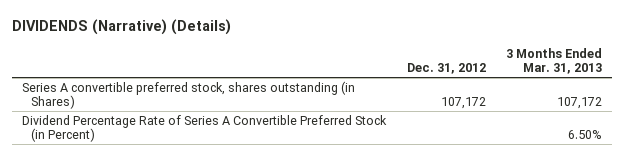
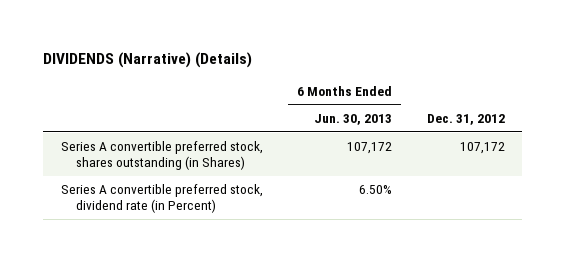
- | Dec. 31, 2012 | 3 Months Ended Mar. 31, 2013
+ | 6 Months Ended Jun. 30, 2013 | Dec. 31, 2012
- Dividend Percentage Rate of Series A Convertible Preferred Stock (in Percent) | | 6.50%
+ Series A convertible preferred stock, dividend rate (in Percent) | 6.50% |

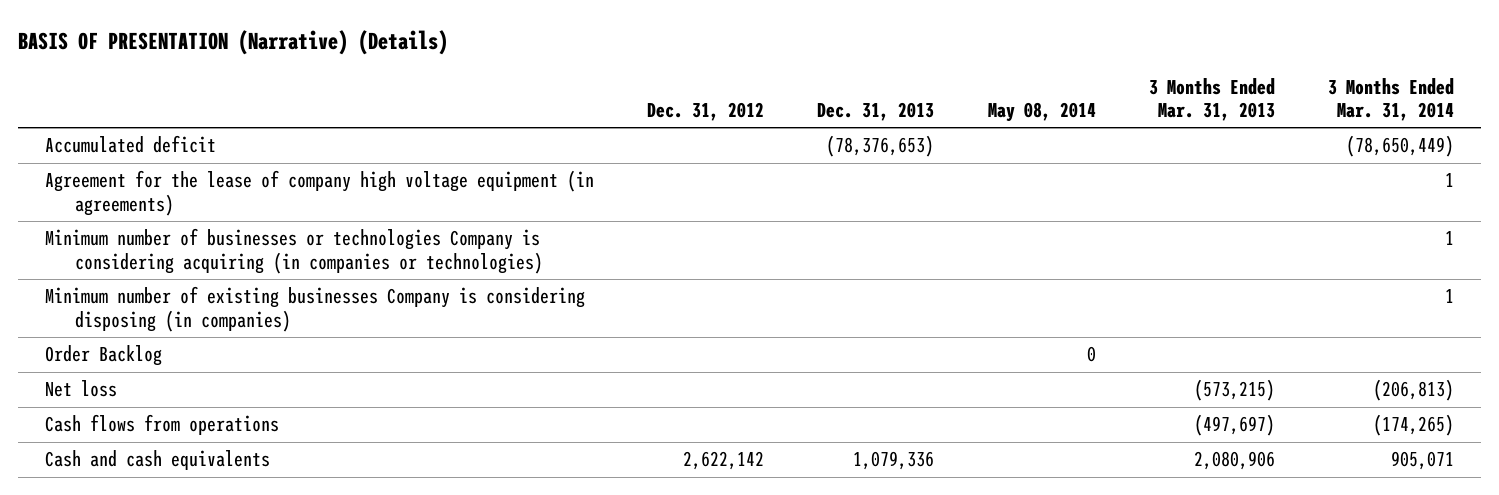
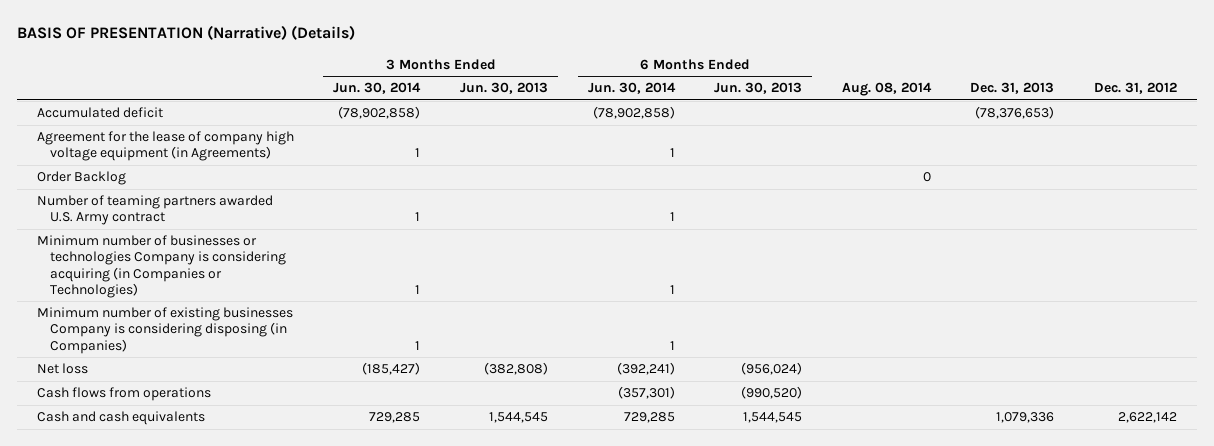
- | Dec. 31, 2012 | Dec. 31, 2013 | May 08, 2014 | 3 Months Ended Mar. 31, 2013 | 3 Months Ended Mar. 31, 2014
+ | 3 Months Ended Jun. 30, 2014 | 3 Months Ended Jun. 30, 2013 | 6 Months Ended Jun. 30, 2014 | 6 Months Ended Jun. 30, 2013 | Aug. 08, 2014 | Dec. 31, 2013 | Dec. 31, 2012
- Agreement for the lease of company high voltage equipment (in agreements) | | | | | 1
- Minimum number of businesses or technologies Company is considering acquiring (in companies or technologies) | | | | | 1
- Minimum number of existing businesses Company is considering disposing (in companies) | | | | | 1
+ Agreement for the lease of company high voltage equipment (in Agreements) | 1 | | 1 | | | |
+ Number of teaming partners awarded U.S. Army contract | 1 | | 1 | | | |
+ Minimum number of businesses or technologies Company is considering acquiring (in Companies or Technologies) | 1 | | 1 | | | |
+ Minimum number of existing businesses Company is considering disposing (in Companies) | 1 | | 1 | | | |

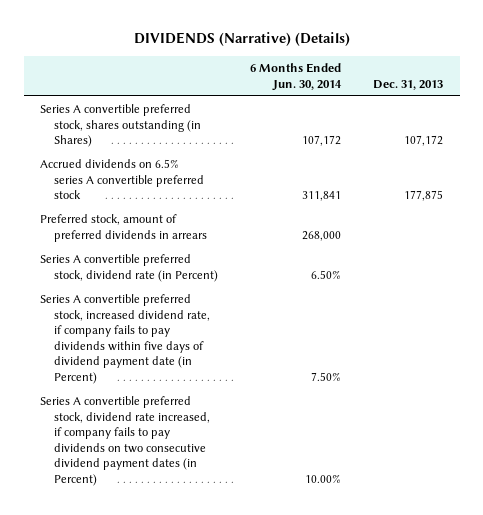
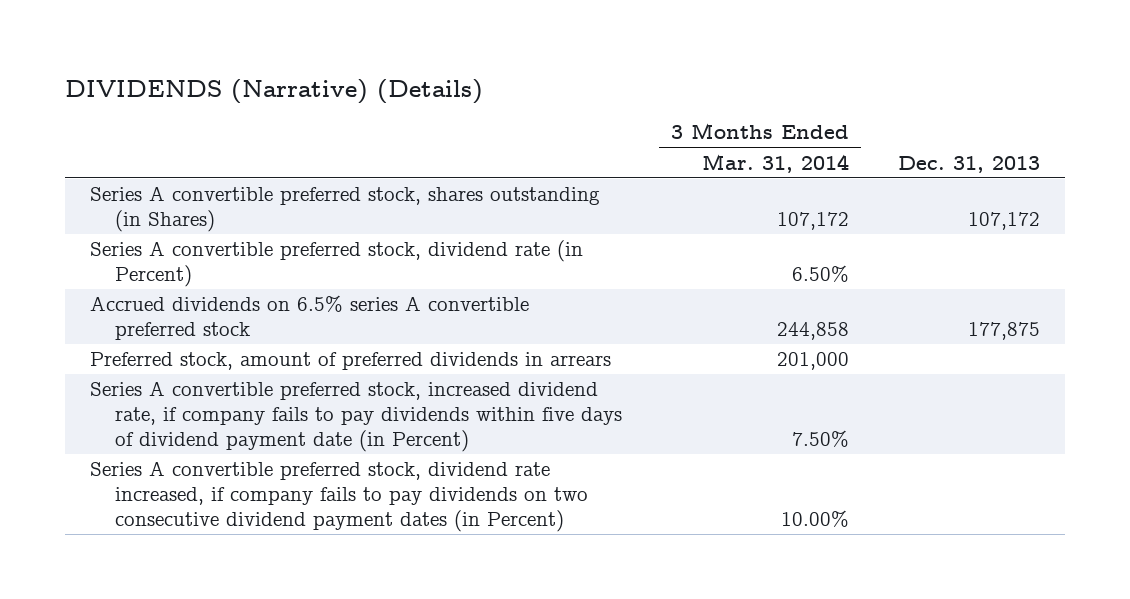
- | 6 Months Ended Jun. 30, 2014 | Dec. 31, 2013
+ | 3 Months Ended Mar. 31, 2014 | Dec. 31, 2013
moved up: Series A convertible preferred stock, dividend rate (in Percent) | 6.50% |

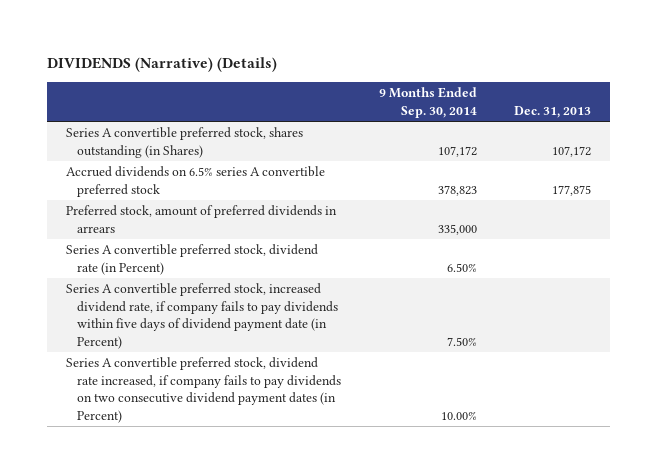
- | 3 Months Ended Mar. 31, 2014 | Dec. 31, 2013
+ | 9 Months Ended Sep. 30, 2014 | Dec. 31, 2013
moved down: Series A convertible preferred stock, dividend rate (in Percent) | 6.50% |

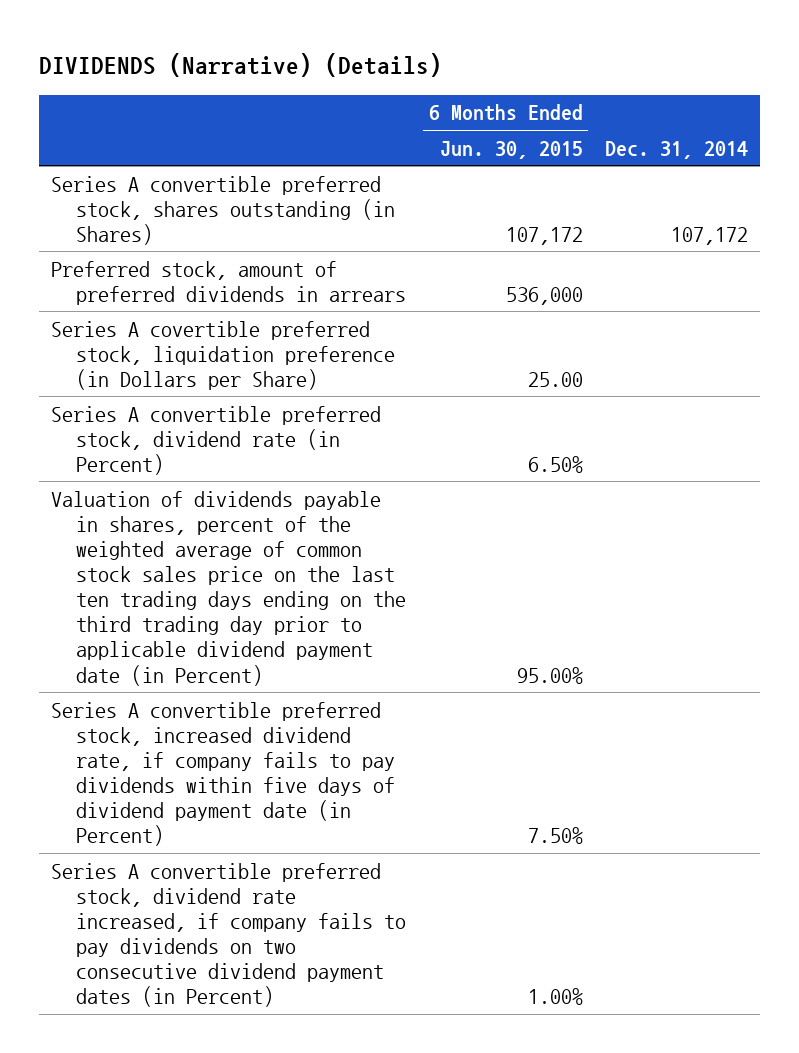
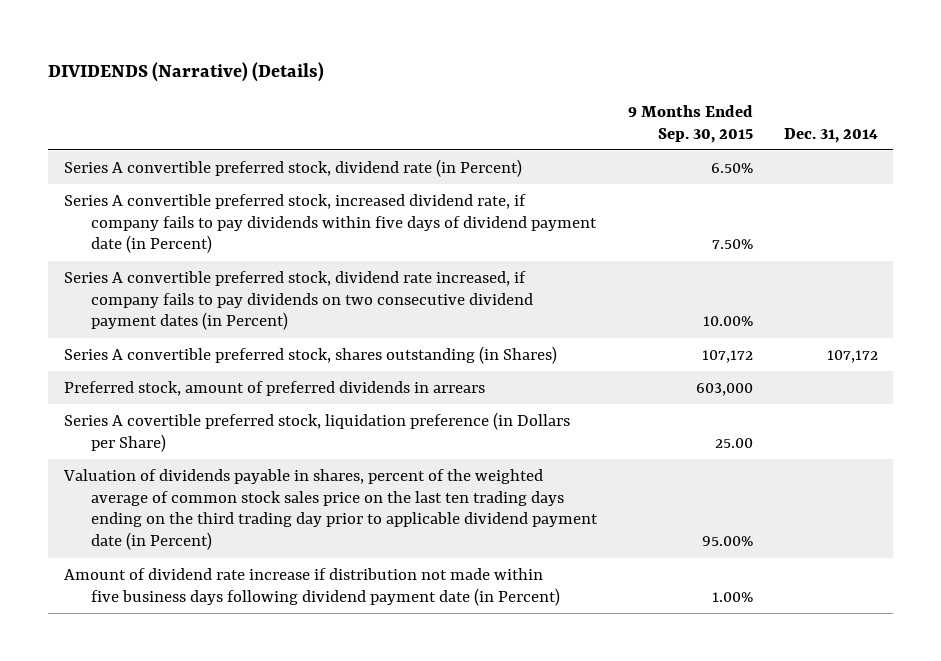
- | 6 Months Ended Jun. 30, 2015 | Dec. 31, 2014
+ | 9 Months Ended Sep. 30, 2015 | Dec. 31, 2014
moved up: Series A convertible preferred stock, dividend rate (in Percent) | 6.50% |
moved up: Series A convertible preferred stock, increased dividend rate, if company fails to pay dividends within five days of dividend payment date (in Percent) | 7.50% |
moved up: Series A convertible preferred stock, dividend rate increased, if company fails to pay dividends on two consecutive dividend payment dates (in Percent) | 10.00% |
+ Amount of dividend rate increase if distribution not made within five business days following dividend payment date (in Percent) | 1.00% |

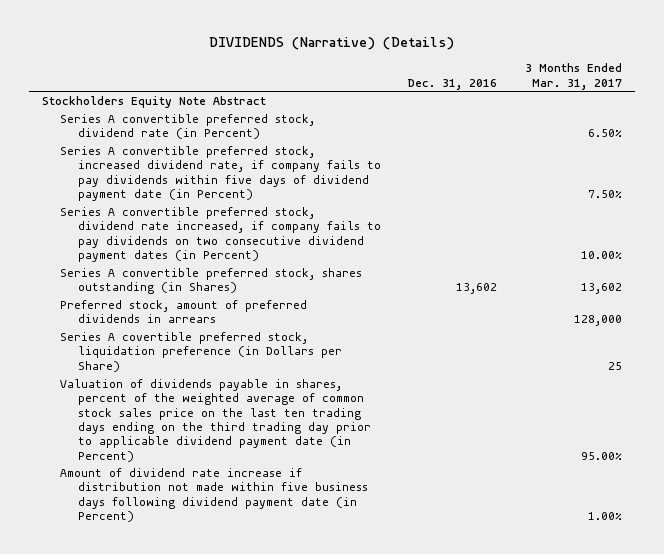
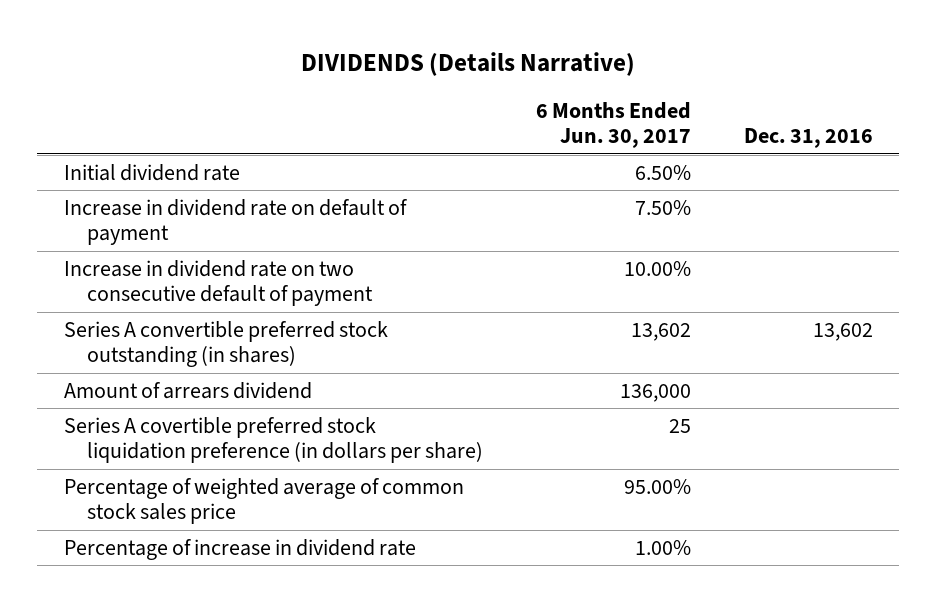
- DIVIDENDS (Narrative) (Details)
+ DIVIDENDS (Details Narrative)
- | Dec. 31, 2016 | 3 Months Ended Mar. 31, 2017
+ | 6 Months Ended Jun. 30, 2017 | Dec. 31, 2016
- Stockholders Equity Note Abstract
- Series A convertible preferred stock, dividend rate (in Percent) | | 6.50%
- Series A convertible preferred stock, increased dividend rate, if company fails to pay dividends within five days of dividend payment date (in Percent) | | 7.50%
- Series A convertible preferred stock, dividend rate increased, if company fails to pay dividends on two consecutive dividend payment dates (in Percent) | | 10.00%
- Series A convertible preferred stock, shares outstanding (in Shares) | 13,602 | 13,602
- Preferred stock, amount of preferred dividends in arrears | | 128,000
- Series A covertible preferred stock, liquidation preference (in Dollars per Share) | | 25
- Valuation of dividends payable in shares, percent of the weighted average of common stock sales price on the last ten trading days ending on the third trading day prior to applicable dividend payment date (in Percent) | | 95.00%
- Amount of dividend rate increase if distribution not made within five business days following dividend payment date (in Percent) | | 1.00%
+ Initial dividend rate | 6.50% |
+ Increase in dividend rate on default of payment | 7.50% |
+ Increase in dividend rate on two consecutive default of payment | 10.00% |
+ Series A convertible preferred stock outstanding (in shares) | 13,602 | 13,602
+ Amount of arrears dividend | 136,000 |
+ Series A covertible preferred stock liquidation preference (in dollars per share) | 25 |
+ Percentage of weighted average of common stock sales price | 95.00% |
+ Percentage of increase in dividend rate | 1.00% |

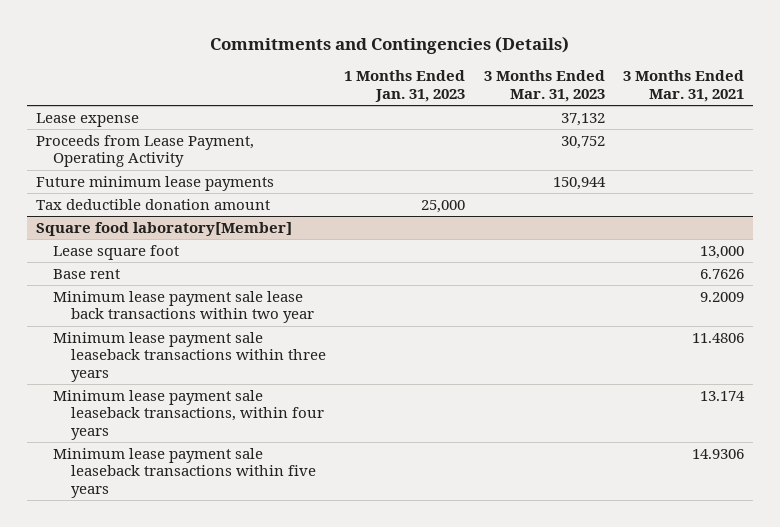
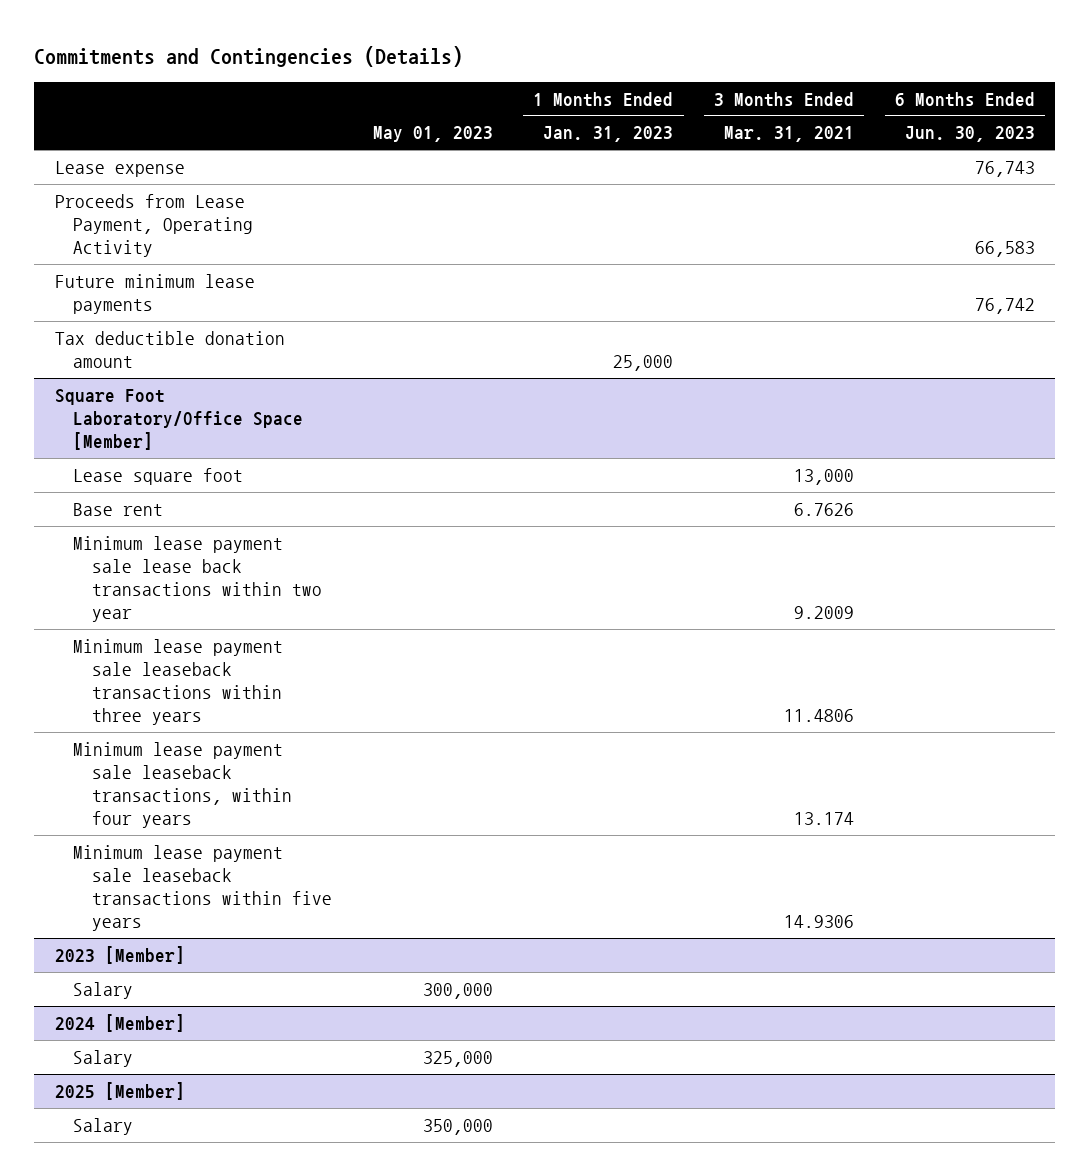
- | 1 Months Ended Jan. 31, 2023 | 3 Months Ended Mar. 31, 2023 | 3 Months Ended Mar. 31, 2021
+ | May 01, 2023 | 1 Months Ended Jan. 31, 2023 | 3 Months Ended Mar. 31, 2021 | 6 Months Ended Jun. 30, 2023
- Square food laboratory[Member]
+ Square Foot Laboratory/Office Space [Member]
+ 2023 [Member]
+ Salary | 300,000 | | |
+ 2024 [Member]
+ Salary | 325,000 | | |
+ 2025 [Member]
+ Salary | 350,000 | | |

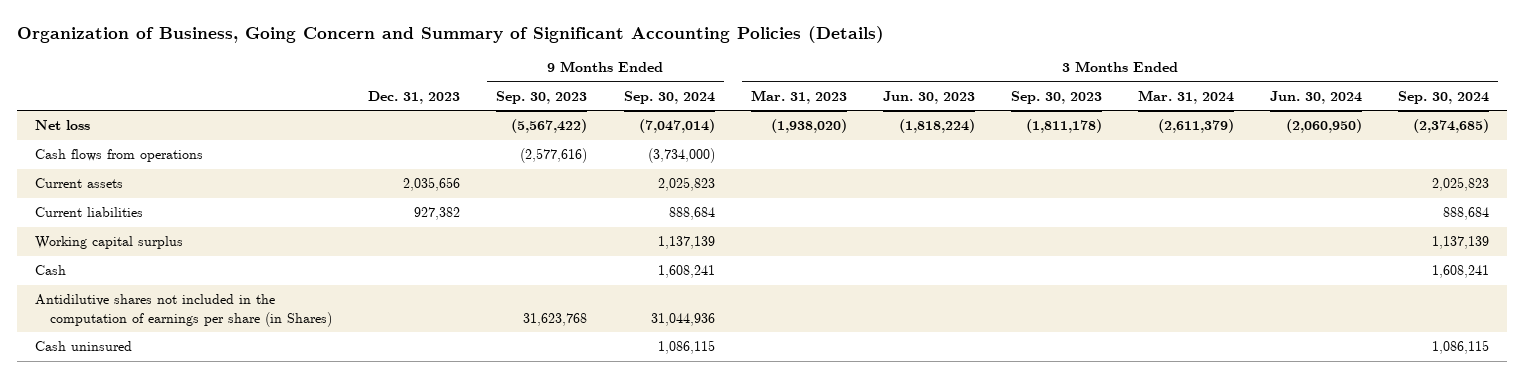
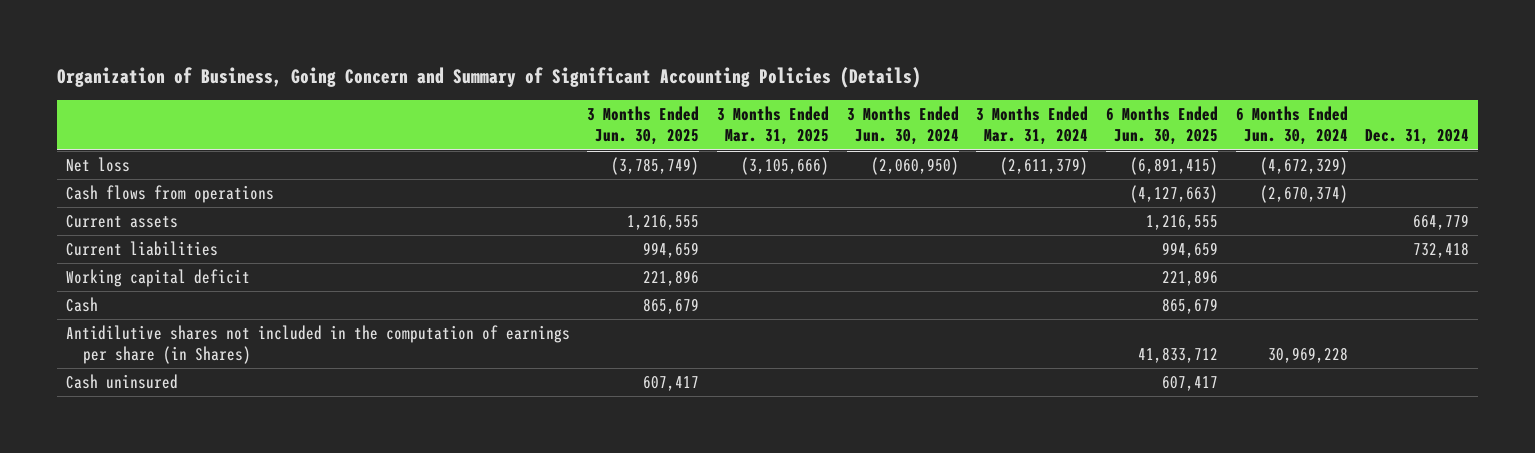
- | Dec. 31, 2023 | 9 Months Ended Sep. 30, 2023 | 9 Months Ended Sep. 30, 2024 | 3 Months Ended Mar. 31, 2023 | 3 Months Ended Jun. 30, 2023 | 3 Months Ended Sep. 30, 2023 | 3 Months Ended Mar. 31, 2024 | 3 Months Ended Jun. 30, 2024 | 3 Months Ended Sep. 30, 2024
+ | 3 Months Ended Jun. 30, 2025 | 3 Months Ended Mar. 31, 2025 | 3 Months Ended Jun. 30, 2024 | 3 Months Ended Mar. 31, 2024 | 6 Months Ended Jun. 30, 2025 | 6 Months Ended Jun. 30, 2024 | Dec. 31, 2024
- Working capital surplus | | | 1,137,139 | | | | | | 1,137,139
+ Working capital deficit | 221,896 | | | | 221,896 | |

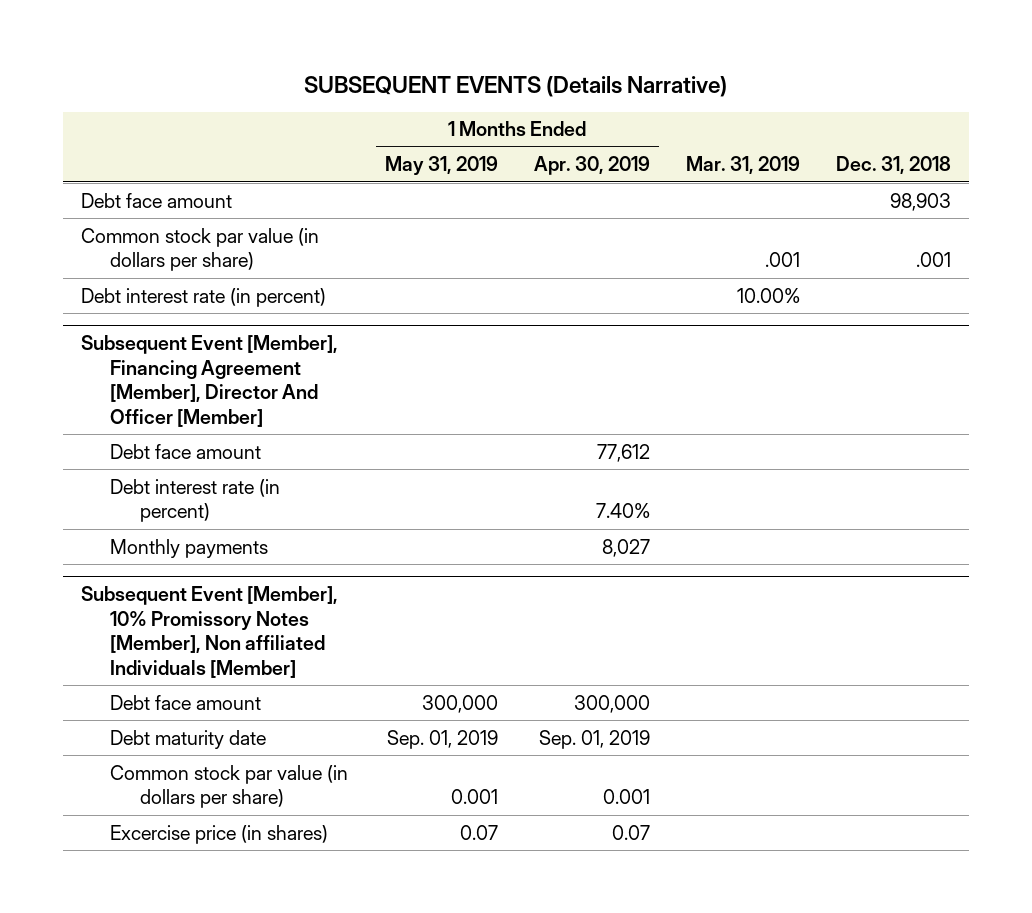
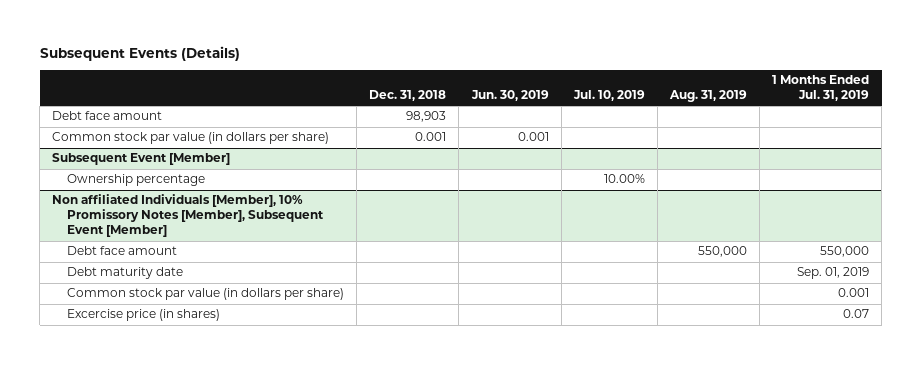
- SUBSEQUENT EVENTS (Details Narrative)
+ Subsequent Events (Details)
- | 1 Months Ended May 31, 2019 | 1 Months Ended Apr. 30, 2019 | Mar. 31, 2019 | Dec. 31, 2018
+ | Dec. 31, 2018 | Jun. 30, 2019 | Jul. 10, 2019 | Aug. 31, 2019 | 1 Months Ended Jul. 31, 2019
- Common stock par value (in dollars per share) | | | .001 | .001
- Debt interest rate (in percent) | | | 10.00% |
- Subsequent Event [Member], Financing Agreement [Member], Director And Officer [Member]
- Debt face amount | | 77,612 | |
- Debt interest rate (in percent) | | 7.40% | |
- Monthly payments | | 8,027 | |
- Subsequent Event [Member], 10% Promissory Notes [Member], Non affiliated Individuals [Member]
+ Common stock par value (in dollars per share) | 0.001 | 0.001 | | |
+ Subsequent Event [Member]
+ Ownership percentage | | | 10.00% | |
+ Non affiliated Individuals [Member], 10% Promissory Notes [Member], Subsequent Event [Member]

